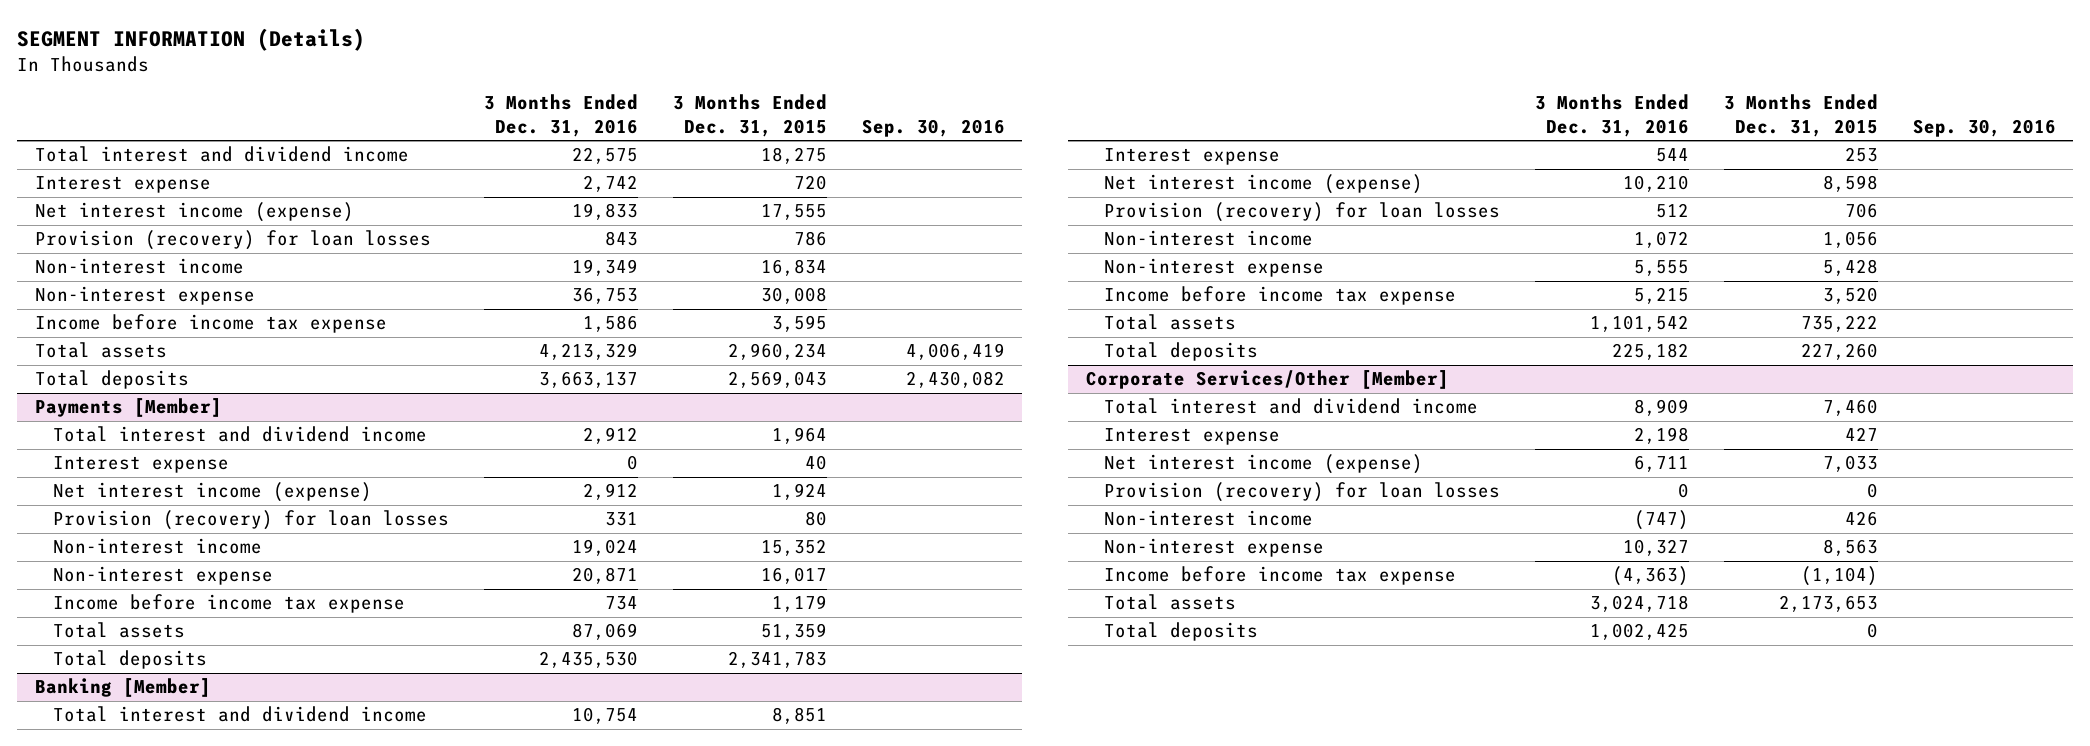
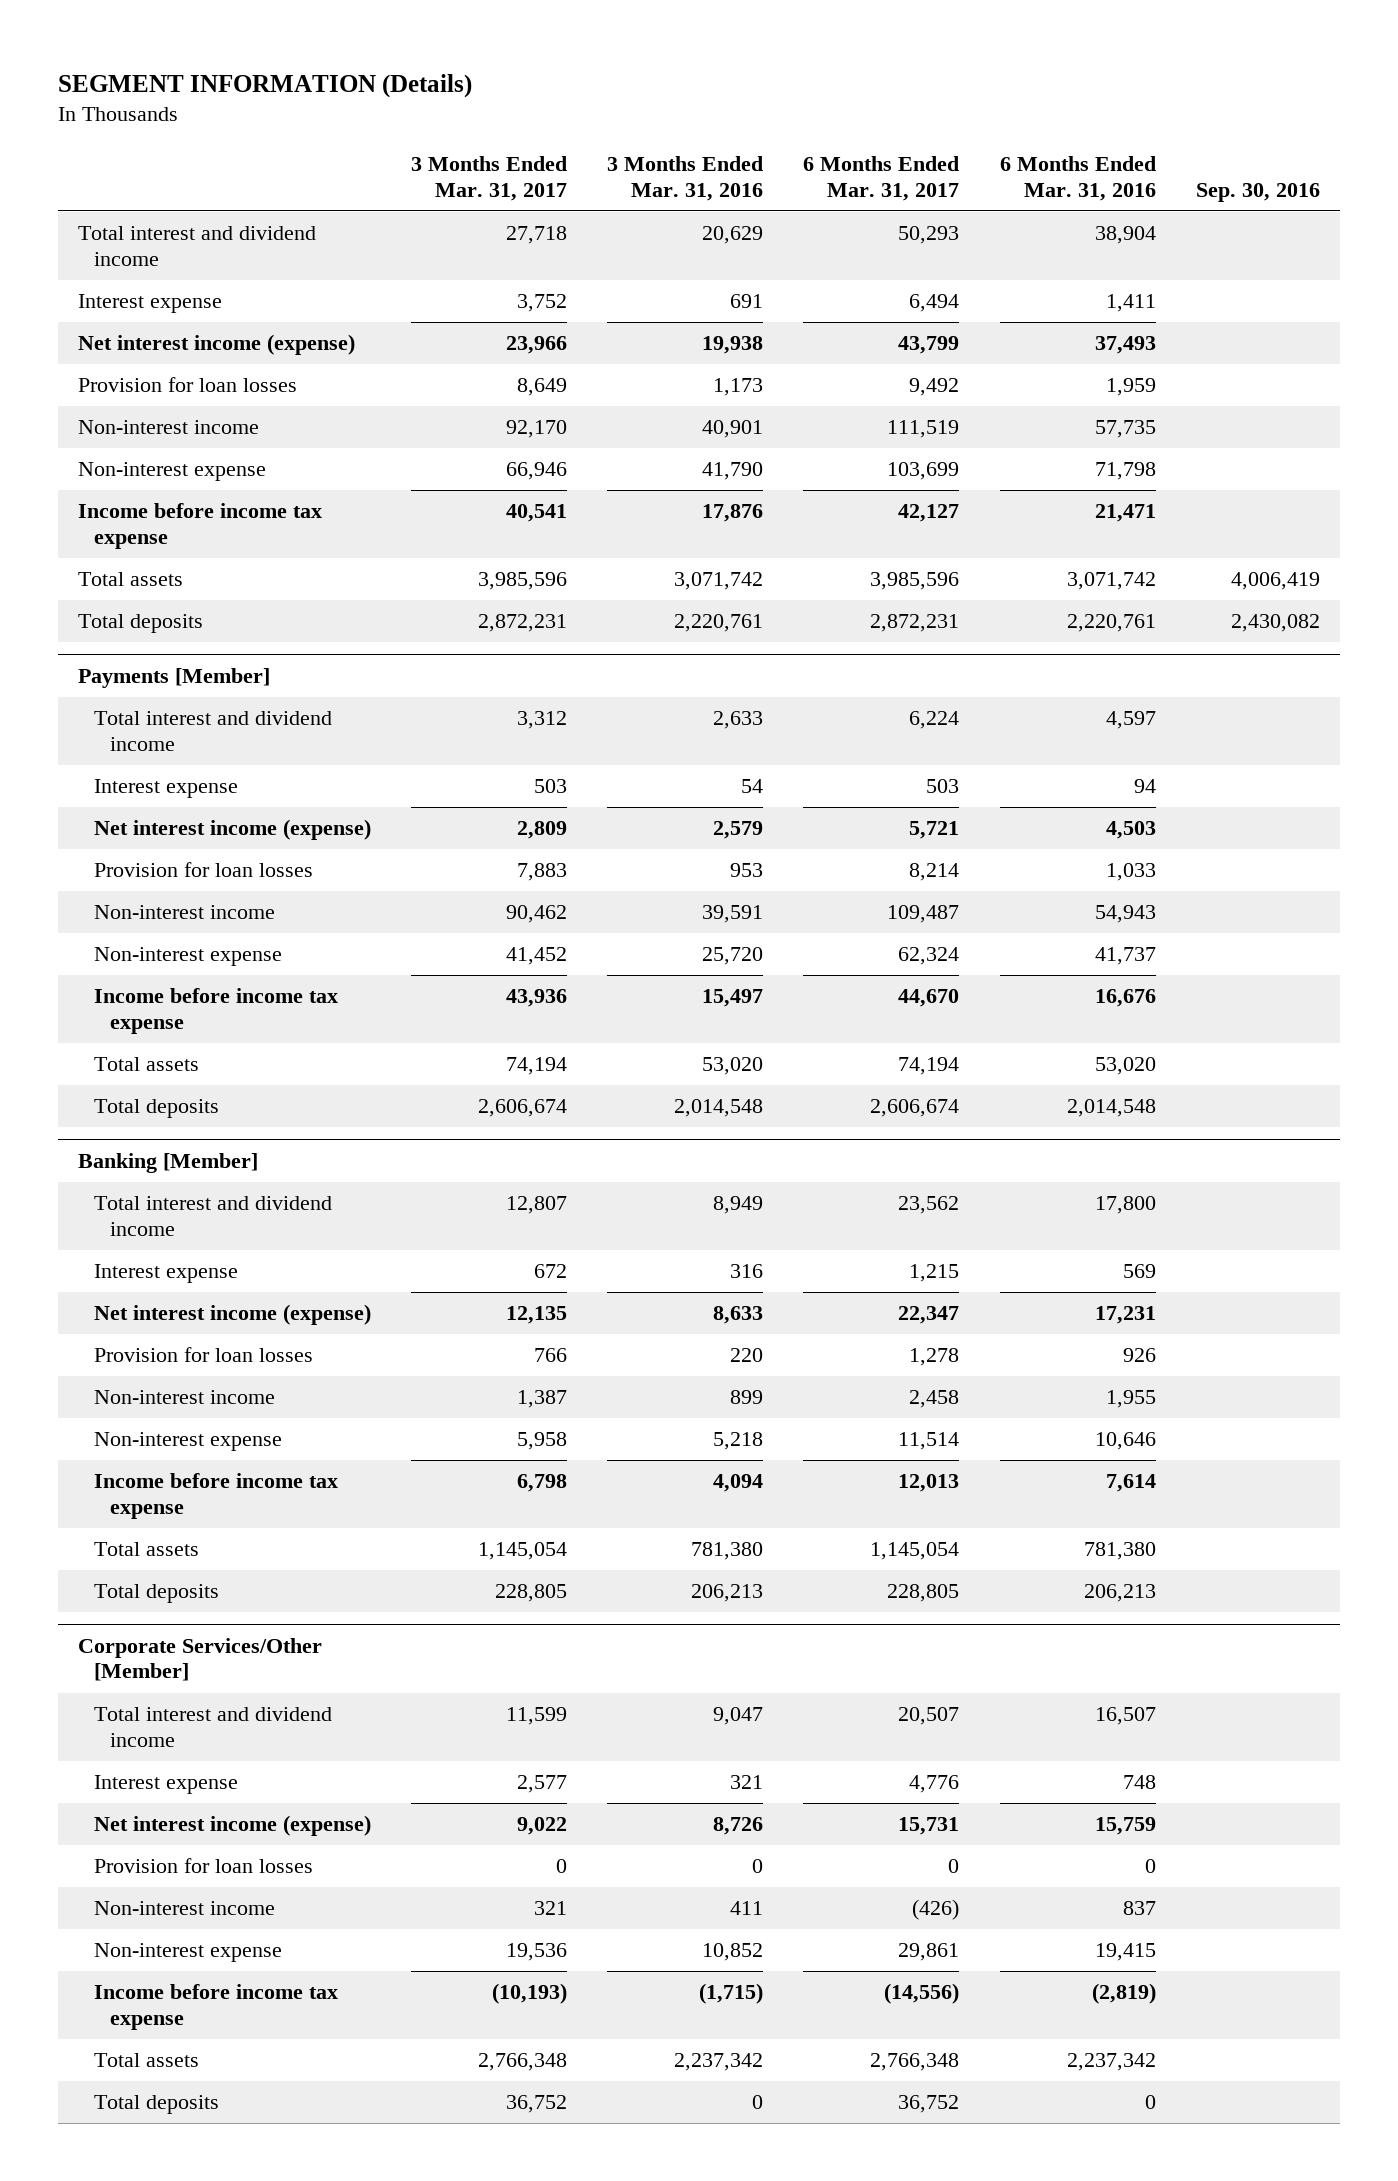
- | 3 Months Ended Dec. 31, 2016 | 3 Months Ended Dec. 31, 2015 | Sep. 30, 2016
+ | 3 Months Ended Mar. 31, 2017 | 3 Months Ended Mar. 31, 2016 | 6 Months Ended Mar. 31, 2017 | 6 Months Ended Mar. 31, 2016 | Sep. 30, 2016
- Provision (recovery) for loan losses | 843 | 786 |
+ Provision for loan losses | 8,649 | 1,173 | 9,492 | 1,959 |
@ Payments [Member]
- Provision (recovery) for loan losses | 331 | 80 |
+ Provision for loan losses | 7,883 | 953 | 8,214 | 1,033 |
@ Banking [Member]
- Provision (recovery) for loan losses | 512 | 706 |
+ Provision for loan losses | 766 | 220 | 1,278 | 926 |
@ Corporate Services/Other [Member]
- Provision (recovery) for loan losses | 0 | 0 |
+ Provision for loan losses | 0 | 0 | 0 | 0 |

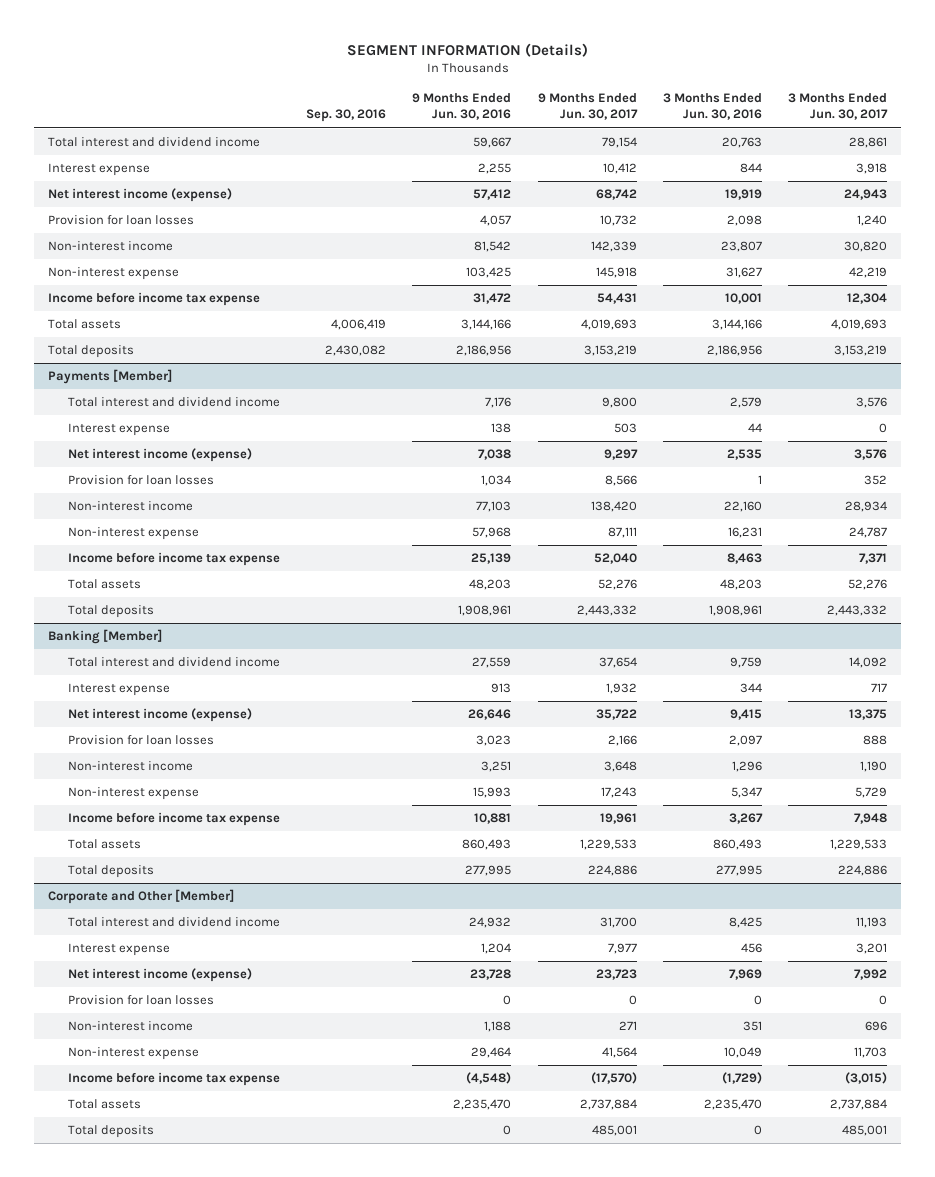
- | 3 Months Ended Mar. 31, 2017 | 3 Months Ended Mar. 31, 2016 | 6 Months Ended Mar. 31, 2017 | 6 Months Ended Mar. 31, 2016 | Sep. 30, 2016
+ | Sep. 30, 2016 | 9 Months Ended Jun. 30, 2016 | 9 Months Ended Jun. 30, 2017 | 3 Months Ended Jun. 30, 2016 | 3 Months Ended Jun. 30, 2017
- Corporate Services/Other [Member]
+ Corporate and Other [Member]

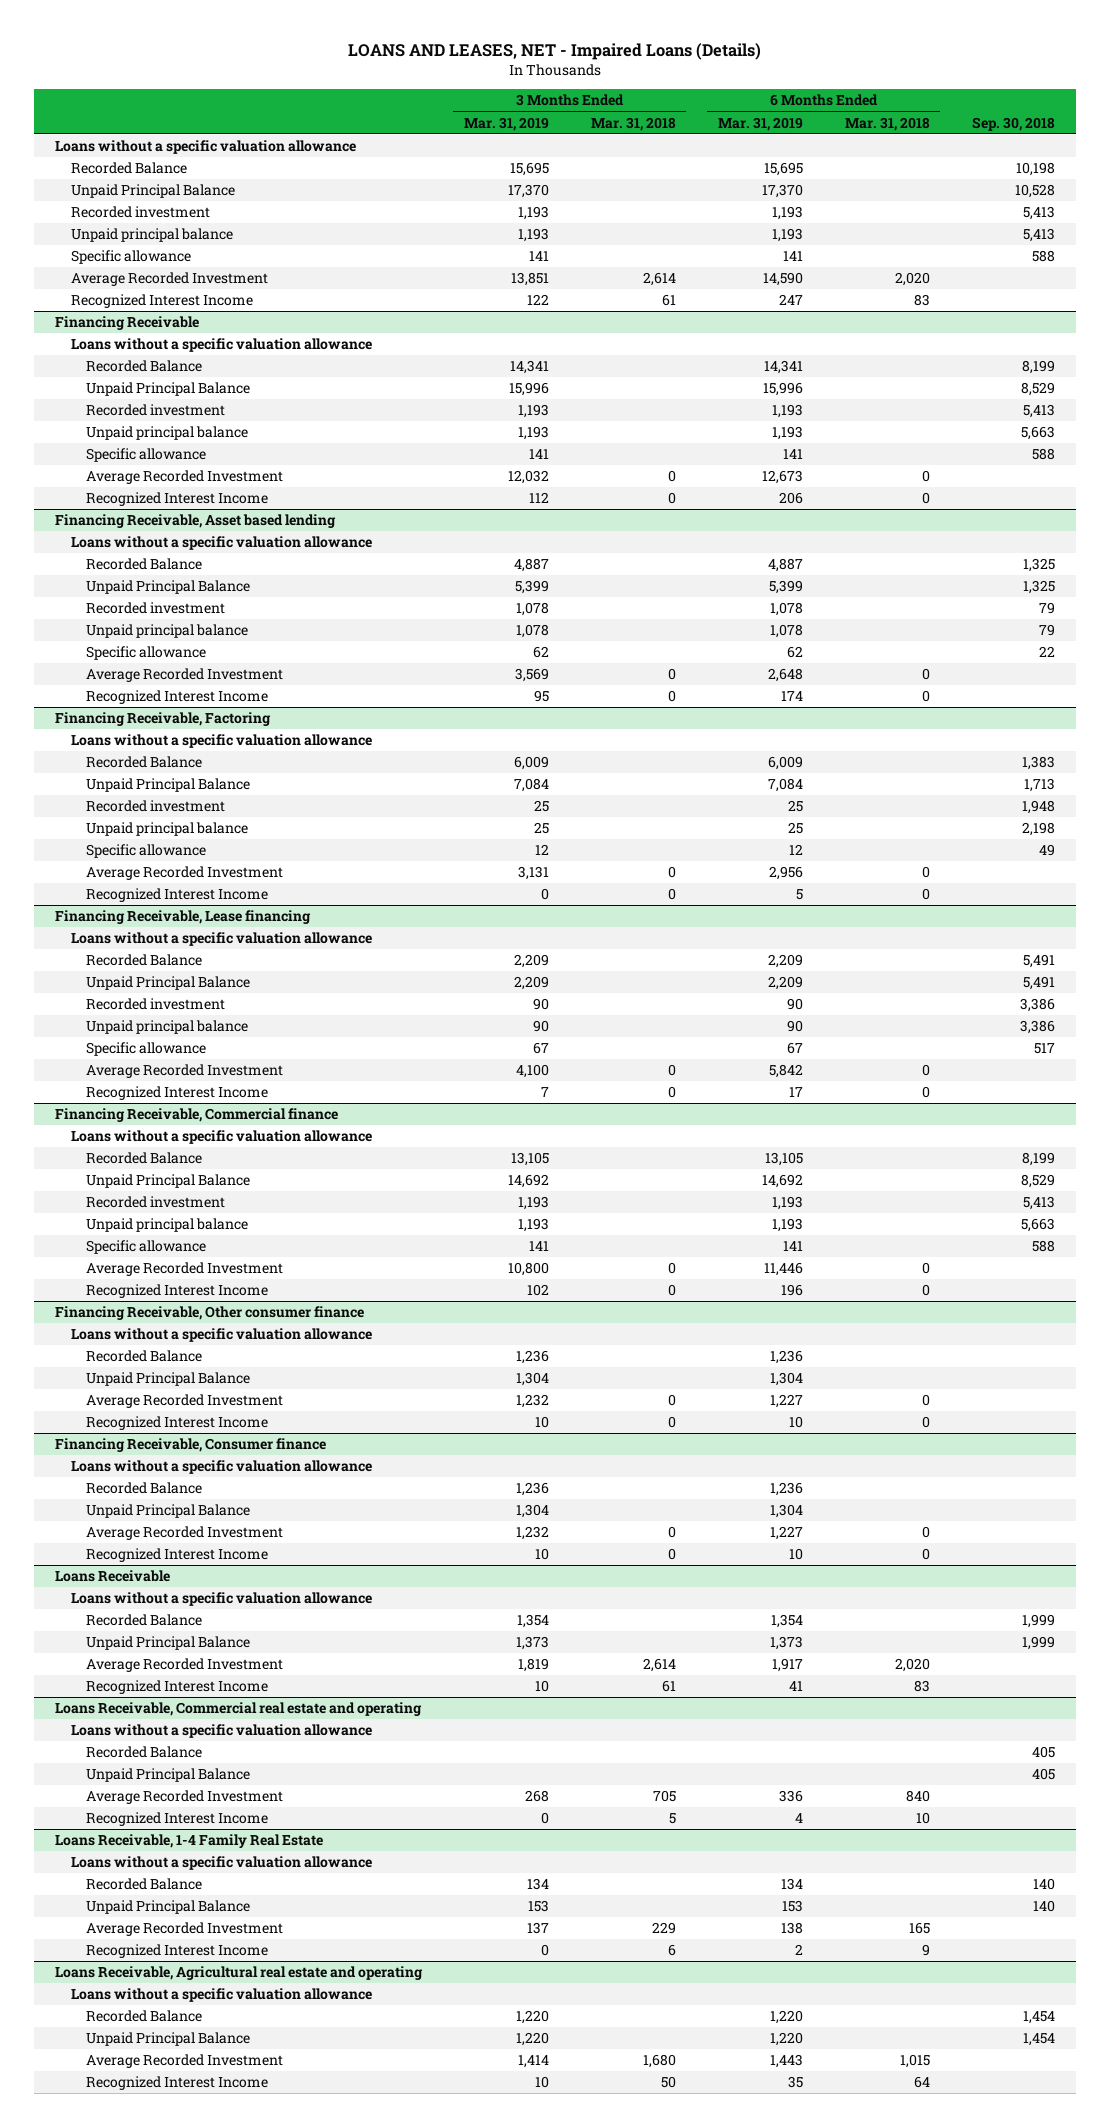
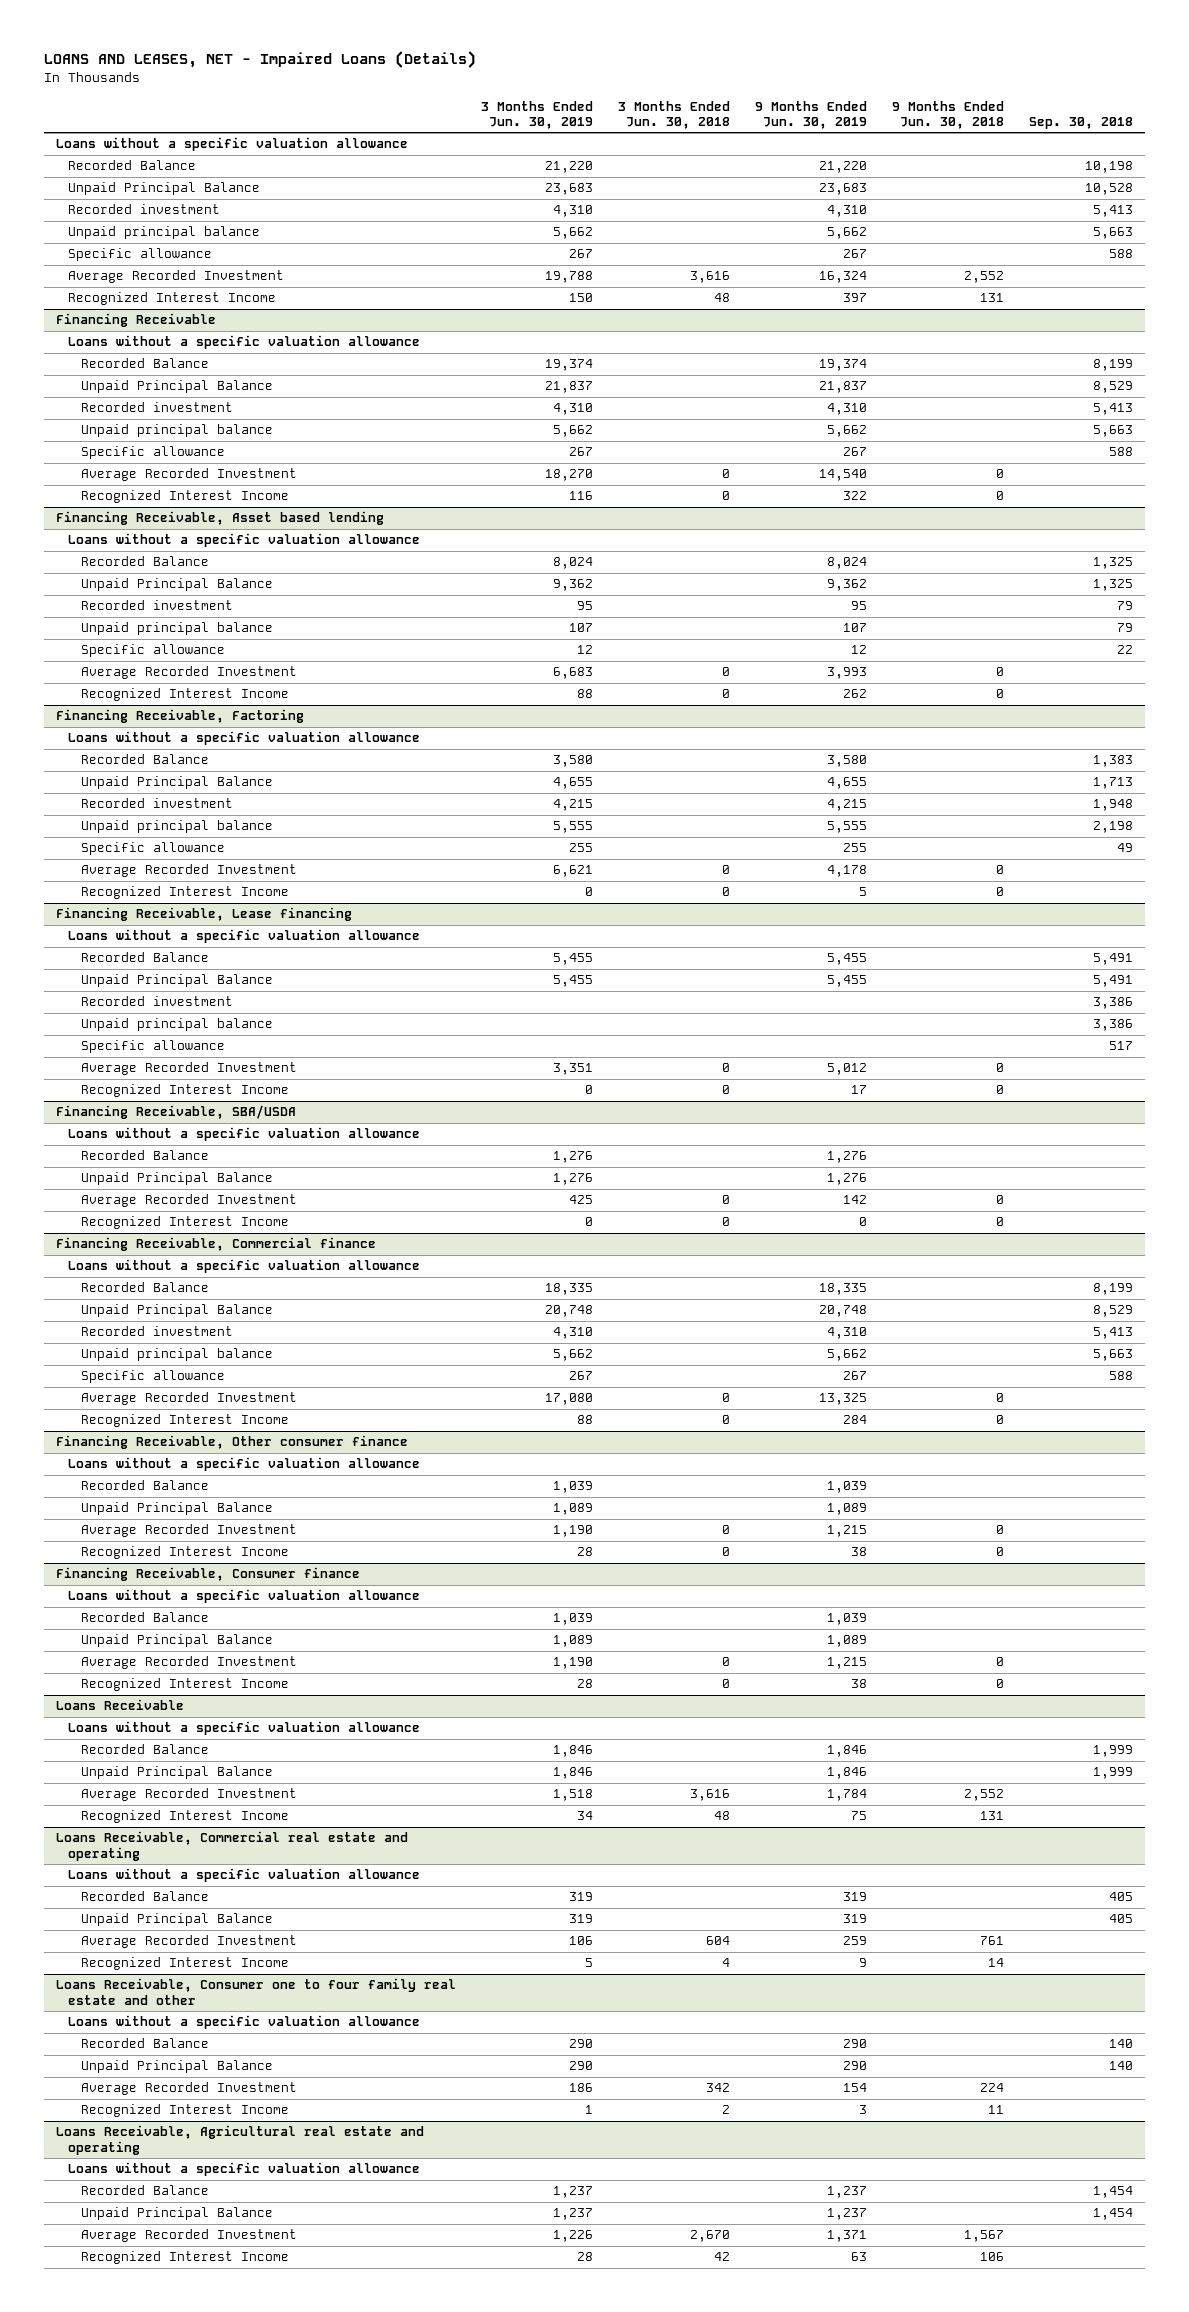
- | 3 Months Ended Mar. 31, 2019 | 3 Months Ended Mar. 31, 2018 | 6 Months Ended Mar. 31, 2019 | 6 Months Ended Mar. 31, 2018 | Sep. 30, 2018
+ | 3 Months Ended Jun. 30, 2019 | 3 Months Ended Jun. 30, 2018 | 9 Months Ended Jun. 30, 2019 | 9 Months Ended Jun. 30, 2018 | Sep. 30, 2018
- Unpaid principal balance | 1,193 | | 1,193 | | 5,413
+ Unpaid principal balance | 5,662 | | 5,662 | | 5,663
+ Financing Receivable, SBA/USDA
+ Loans without a specific valuation allowance
+ Recorded Balance | 1,276 | | 1,276 | |
+ Unpaid Principal Balance | 1,276 | | 1,276 | |
+ Average Recorded Investment | 425 | 0 | 142 | 0 |
+ Recognized Interest Income | 0 | 0 | 0 | 0 |
- Loans Receivable, 1-4 Family Real Estate
+ Loans Receivable, Consumer one to four family real estate and other

